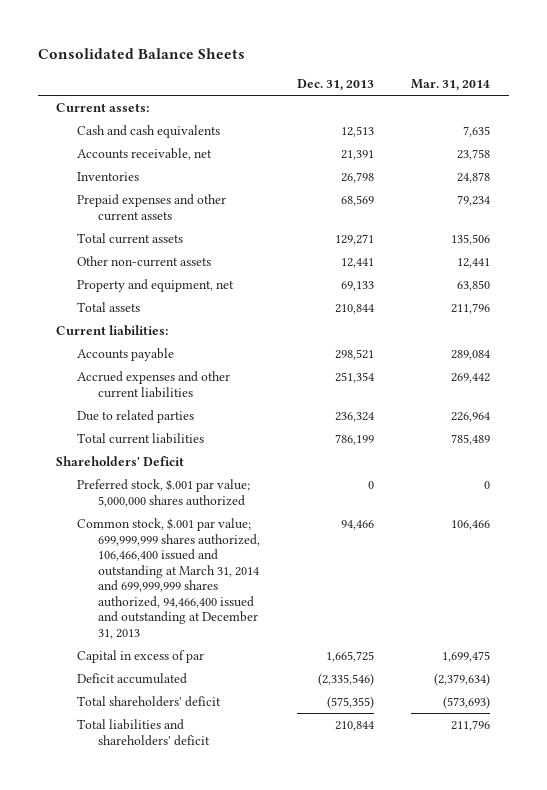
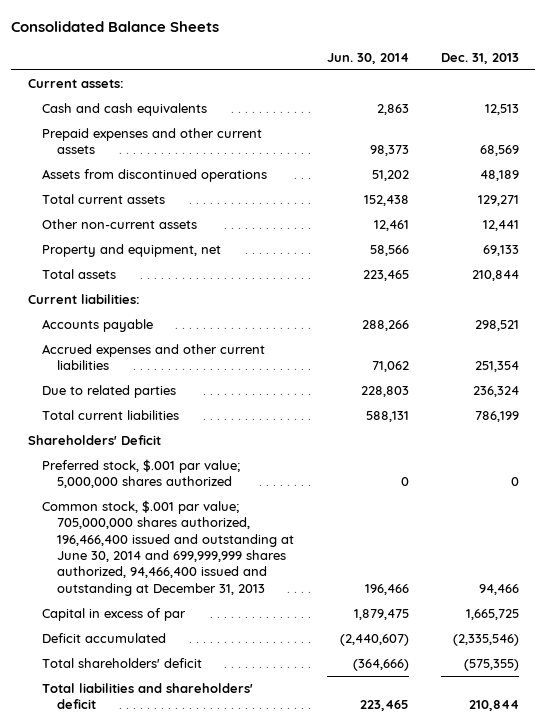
- | Dec. 31, 2013 | Mar. 31, 2014
+ | Jun. 30, 2014 | Dec. 31, 2013
- Accounts receivable, net | 21,391 | 23,758
- Inventories | 26,798 | 24,878
+ Assets from discontinued operations | 51,202 | 48,189
- Common stock, $.001 par value; 699,999,999 shares authorized, 106,466,400 issued and outstanding at March 31, 2014 and 699,999,999 shares authorized, 94,466,400 issued and outstanding at December 31, 2013 | 94,466 | 106,466
+ Common stock, $.001 par value; 705,000,000 shares authorized, 196,466,400 issued and outstanding at June 30, 2014 and 699,999,999 shares authorized, 94,466,400 issued and outstanding at December 31, 2013 | 196,466 | 94,466

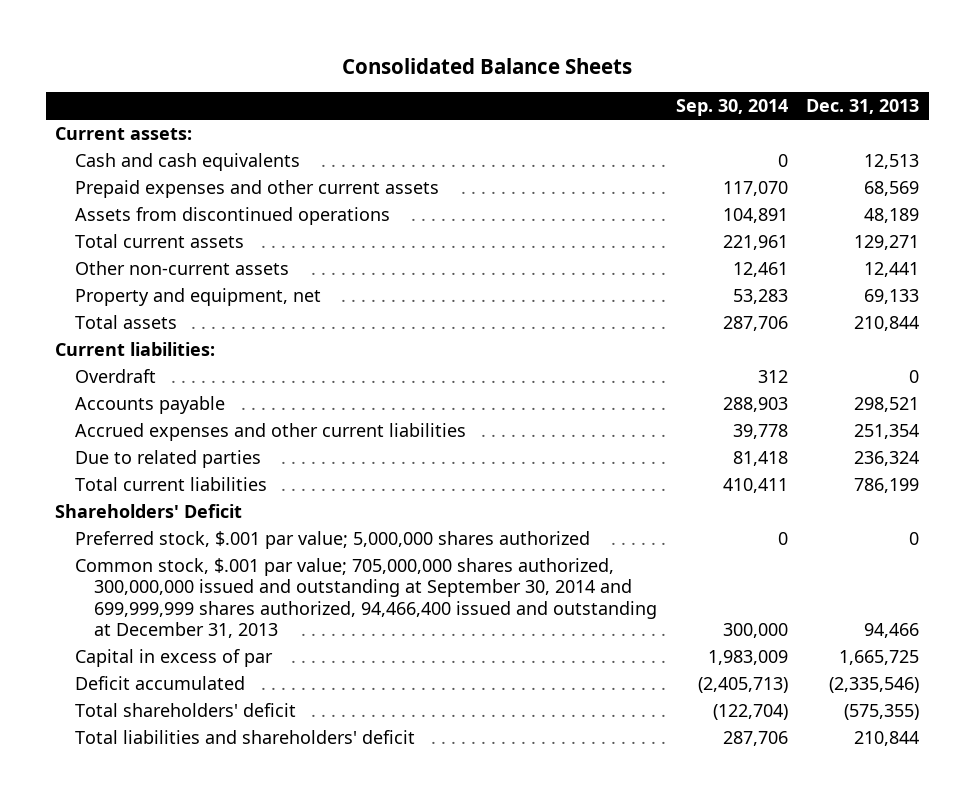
- | Jun. 30, 2014 | Dec. 31, 2013
+ | Sep. 30, 2014 | Dec. 31, 2013
+ Overdraft | 312 | 0
- Common stock, $.001 par value; 705,000,000 shares authorized, 196,466,400 issued and outstanding at June 30, 2014 and 699,999,999 shares authorized, 94,466,400 issued and outstanding at December 31, 2013 | 196,466 | 94,466
+ Common stock, $.001 par value; 705,000,000 shares authorized, 300,000,000 issued and outstanding at September 30, 2014 and 699,999,999 shares authorized, 94,466,400 issued and outstanding at December 31, 2013 | 300,000 | 94,466

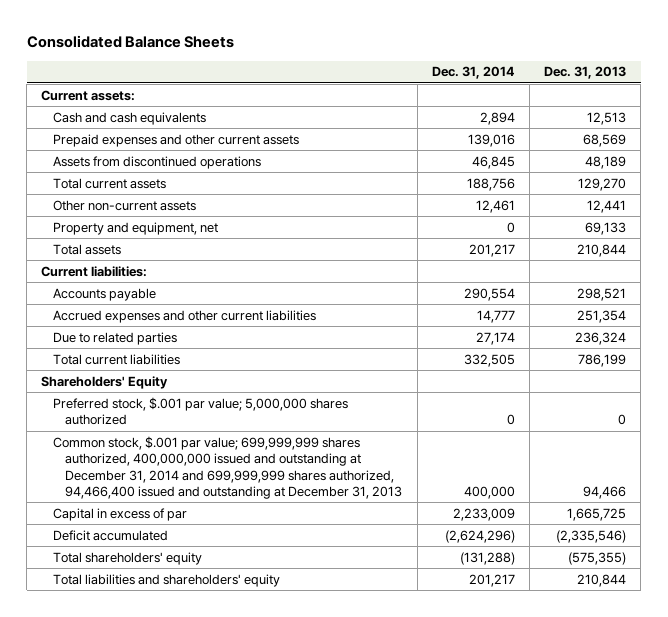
- | Sep. 30, 2014 | Dec. 31, 2013
+ | Dec. 31, 2014 | Dec. 31, 2013
- Total current assets | 221,961 | 129,271
+ Total current assets | 188,756 | 129,270
- Overdraft | 312 | 0
- Shareholders' Deficit
+ Shareholders' Equity
- Common stock, $.001 par value; 705,000,000 shares authorized, 300,000,000 issued and outstanding at September 30, 2014 and 699,999,999 shares authorized, 94,466,400 issued and outstanding at December 31, 2013 | 300,000 | 94,466
+ Common stock, $.001 par value; 699,999,999 shares authorized, 400,000,000 issued and outstanding at December 31, 2014 and 699,999,999 shares authorized, 94,466,400 issued and outstanding at December 31, 2013 | 400,000 | 94,466
- Total shareholders' deficit | (122,704) | (575,355)
- Total liabilities and shareholders' deficit | 287,706 | 210,844
+ Total shareholders' equity | (131,288) | (575,355)
+ Total liabilities and shareholders' equity | 201,217 | 210,844

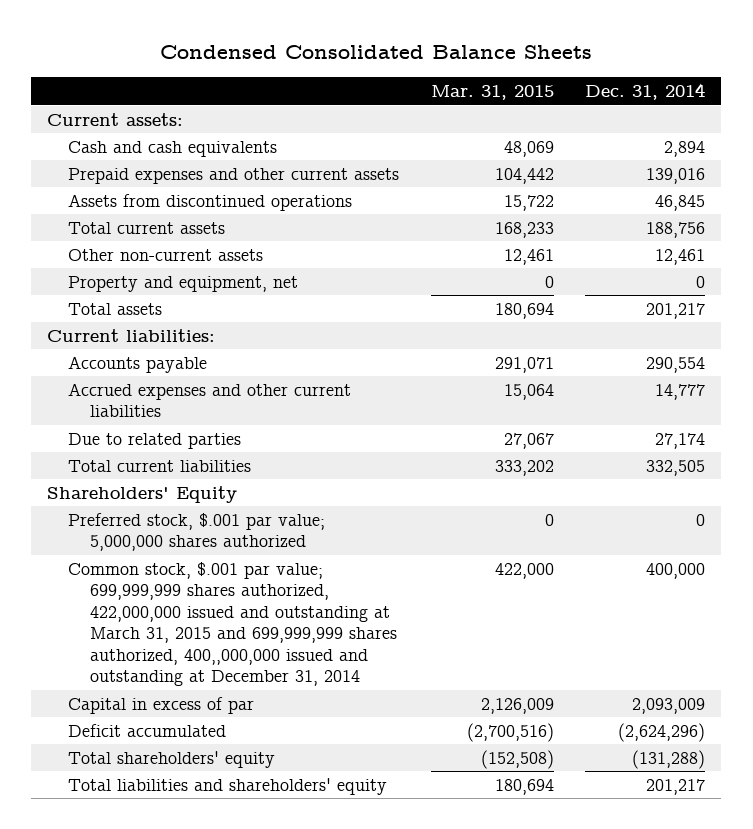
- Consolidated Balance Sheets
+ Condensed Consolidated Balance Sheets
- | Dec. 31, 2014 | Dec. 31, 2013
+ | Mar. 31, 2015 | Dec. 31, 2014
- Common stock, $.001 par value; 699,999,999 shares authorized, 400,000,000 issued and outstanding at December 31, 2014 and 699,999,999 shares authorized, 94,466,400 issued and outstanding at December 31, 2013 | 400,000 | 94,466
- Capital in excess of par | 2,233,009 | 1,665,725
+ Common stock, $.001 par value; 699,999,999 shares authorized, 422,000,000 issued and outstanding at March 31, 2015 and 699,999,999 shares authorized, 400,,000,000 issued and outstanding at December 31, 2014 | 422,000 | 400,000
+ Capital in excess of par | 2,126,009 | 2,093,009

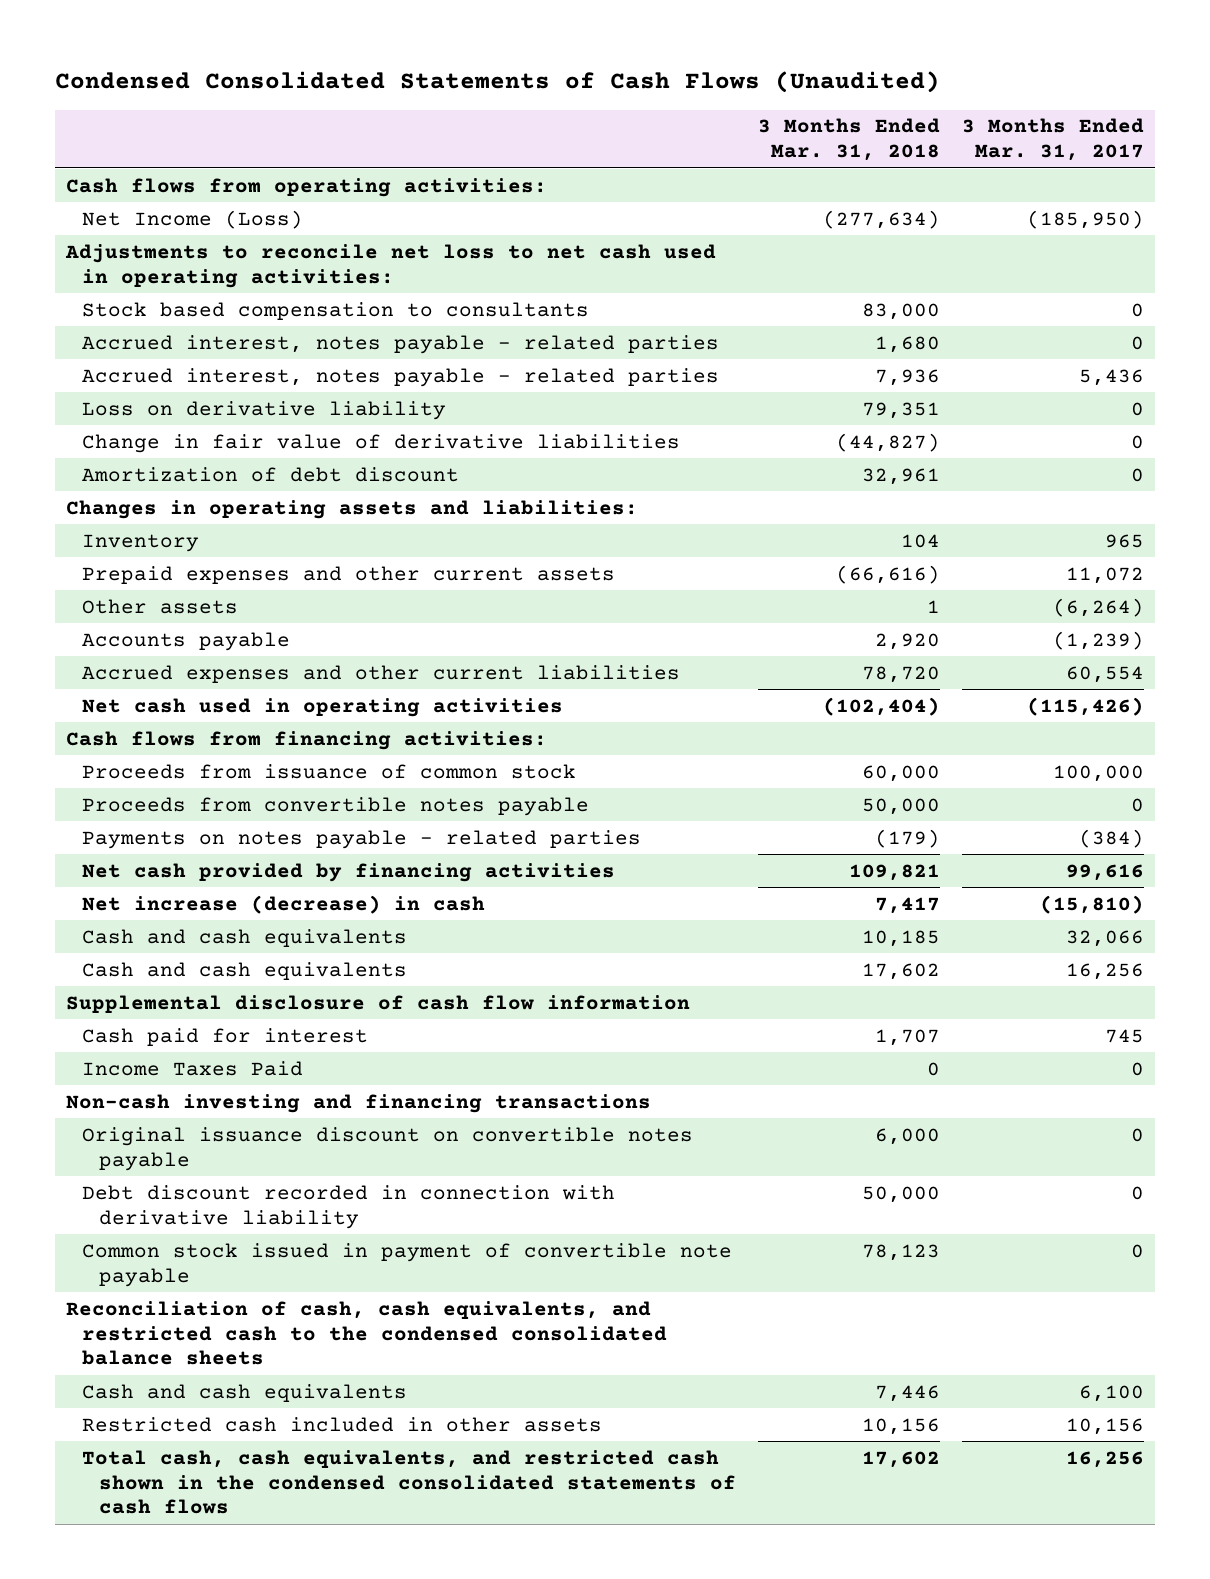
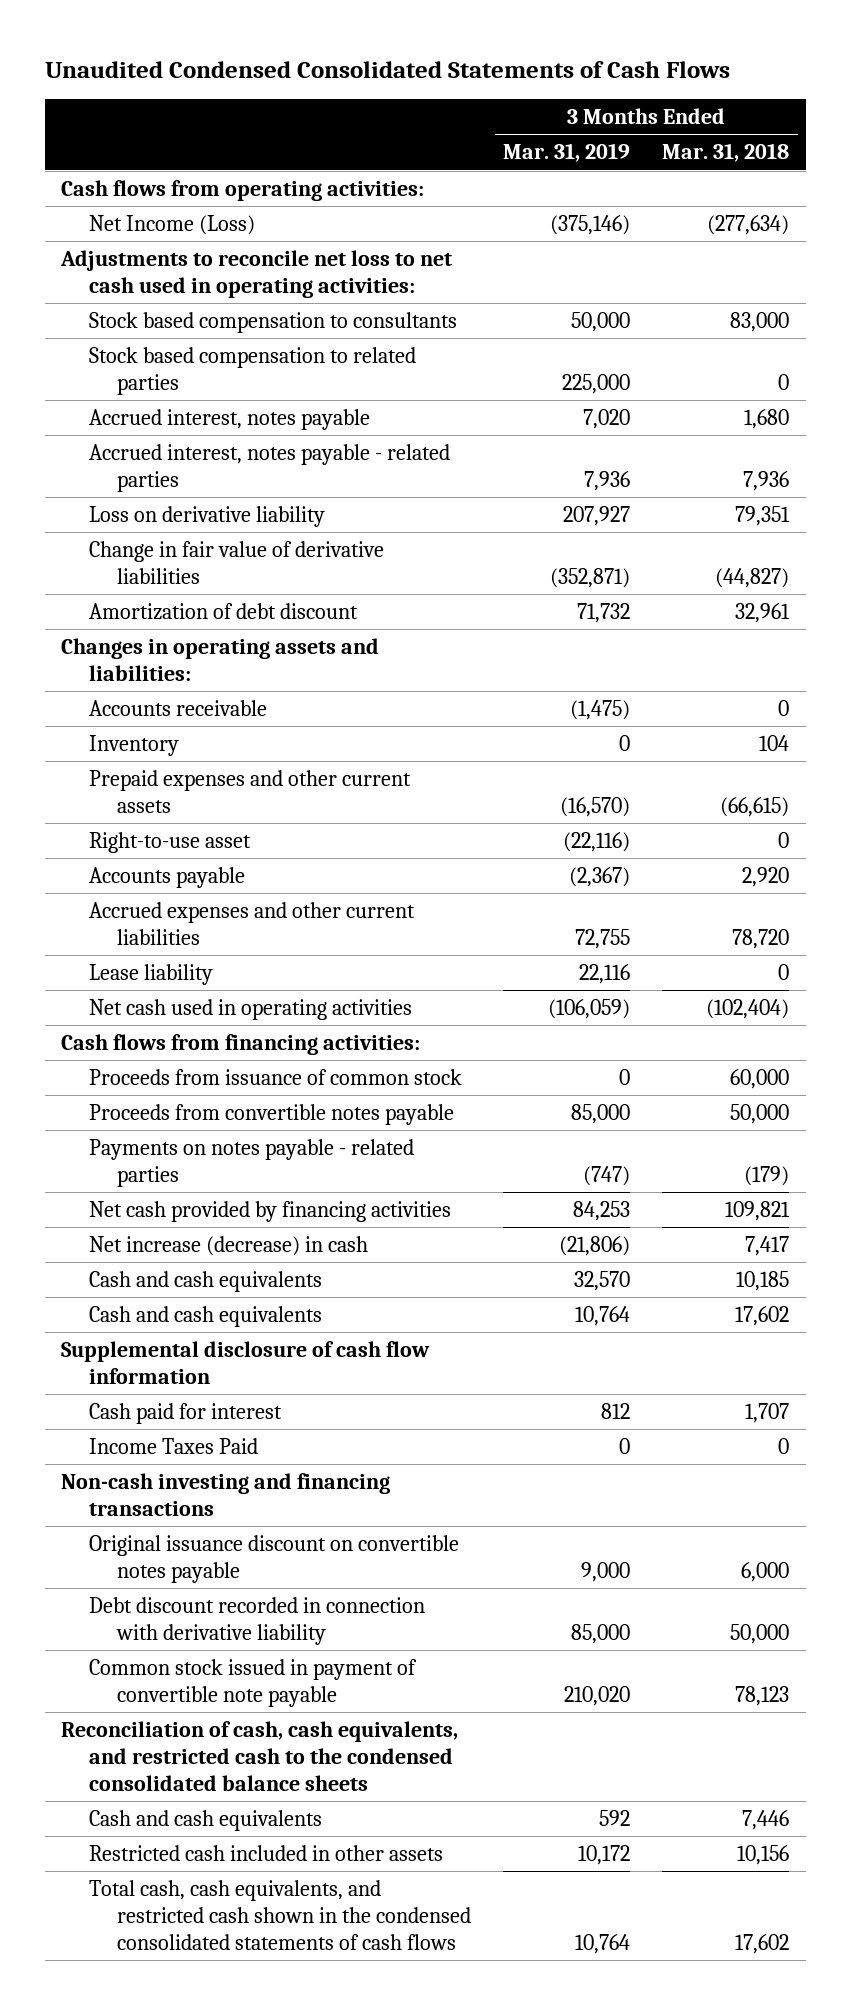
- Condensed Consolidated Statements of Cash Flows (Unaudited)
+ Unaudited Condensed Consolidated Statements of Cash Flows
- | 3 Months Ended Mar. 31, 2018 | 3 Months Ended Mar. 31, 2017
+ | 3 Months Ended Mar. 31, 2019 | 3 Months Ended Mar. 31, 2018
- Accrued interest, notes payable - related parties | 1,680 | 0
+ Stock based compensation to related parties | 225,000 | 0
+ Accrued interest, notes payable | 7,020 | 1,680
+ Accounts receivable | (1,475) | 0
- Prepaid expenses and other current assets | (66,616) | 11,072
- Other assets | 1 | (6,264)
+ Prepaid expenses and other current assets | (16,570) | (66,615)
+ Right-to-use asset | (22,116) | 0
+ Lease liability | 22,116 | 0

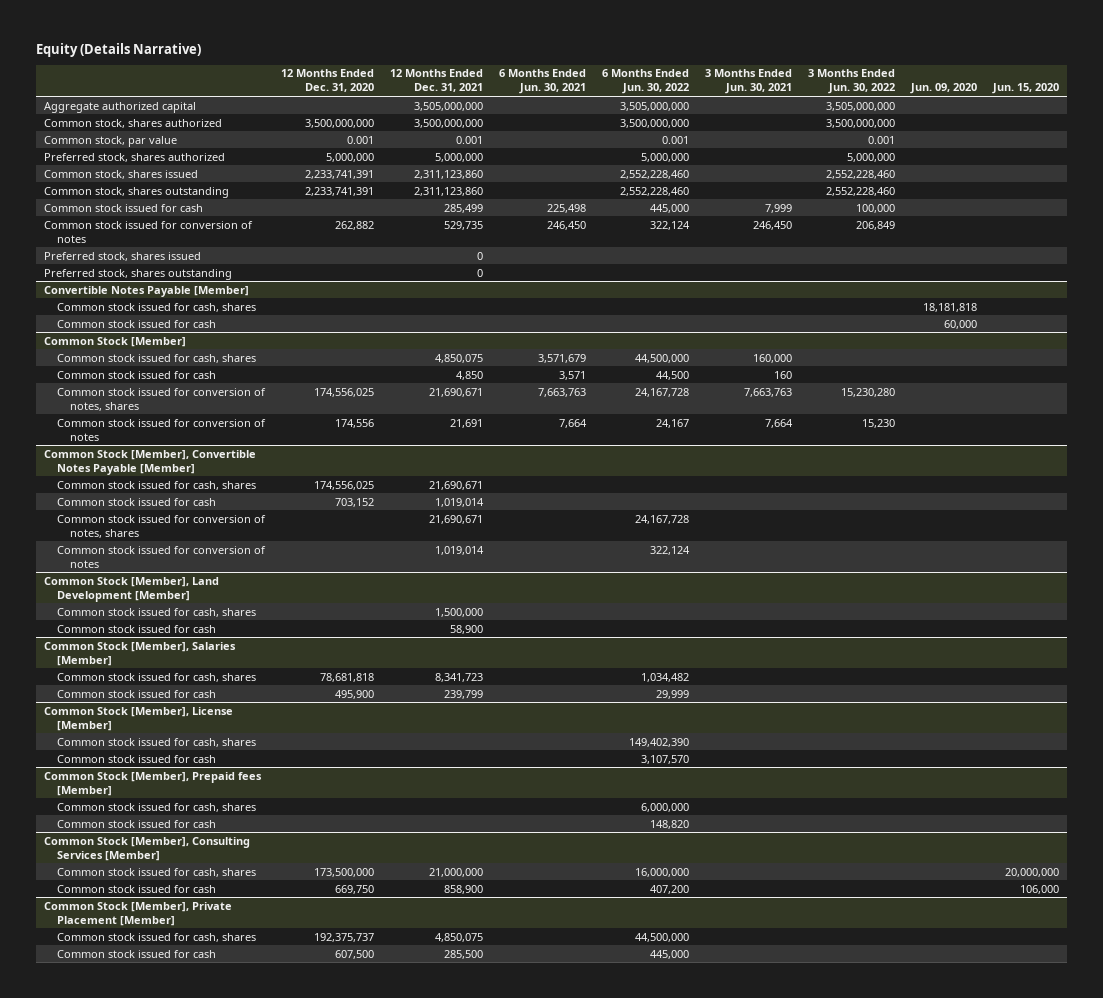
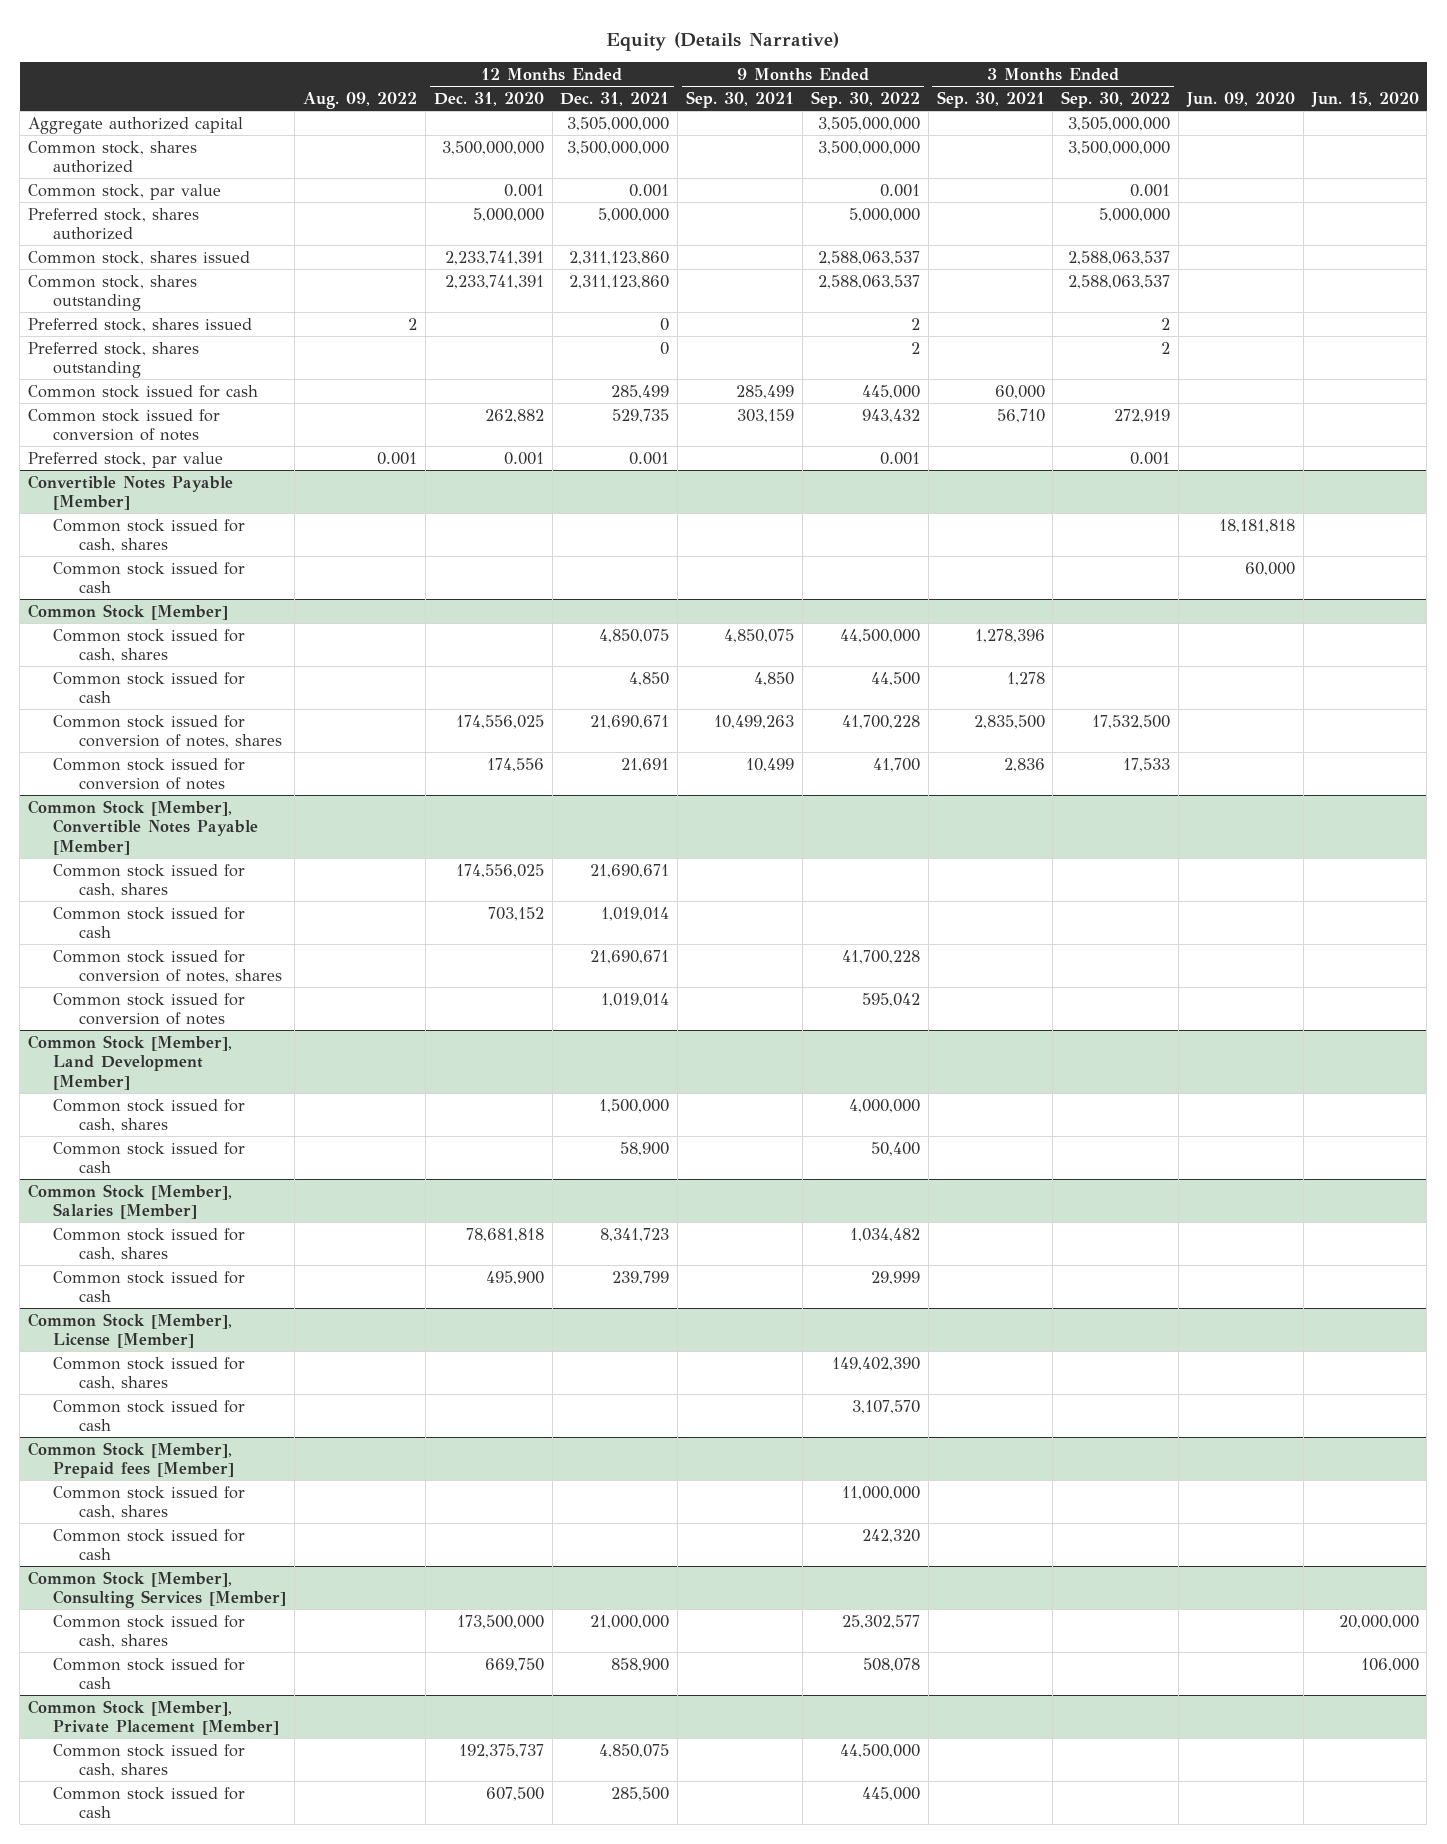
- | 12 Months Ended Dec. 31, 2020 | 12 Months Ended Dec. 31, 2021 | 6 Months Ended Jun. 30, 2021 | 6 Months Ended Jun. 30, 2022 | 3 Months Ended Jun. 30, 2021 | 3 Months Ended Jun. 30, 2022 | Jun. 09, 2020 | Jun. 15, 2020
+ | Aug. 09, 2022 | 12 Months Ended Dec. 31, 2020 | 12 Months Ended Dec. 31, 2021 | 9 Months Ended Sep. 30, 2021 | 9 Months Ended Sep. 30, 2022 | 3 Months Ended Sep. 30, 2021 | 3 Months Ended Sep. 30, 2022 | Jun. 09, 2020 | Jun. 15, 2020
moved down: Common stock issued for cash | | | 285,499 | 285,499 | 445,000 | 60,000 | | |
moved down: Common stock issued for conversion of notes | | 262,882 | 529,735 | 303,159 | 943,432 | 56,710 | 272,919 | |
+ Preferred stock, par value | 0.001 | 0.001 | 0.001 | | 0.001 | | 0.001 | |

